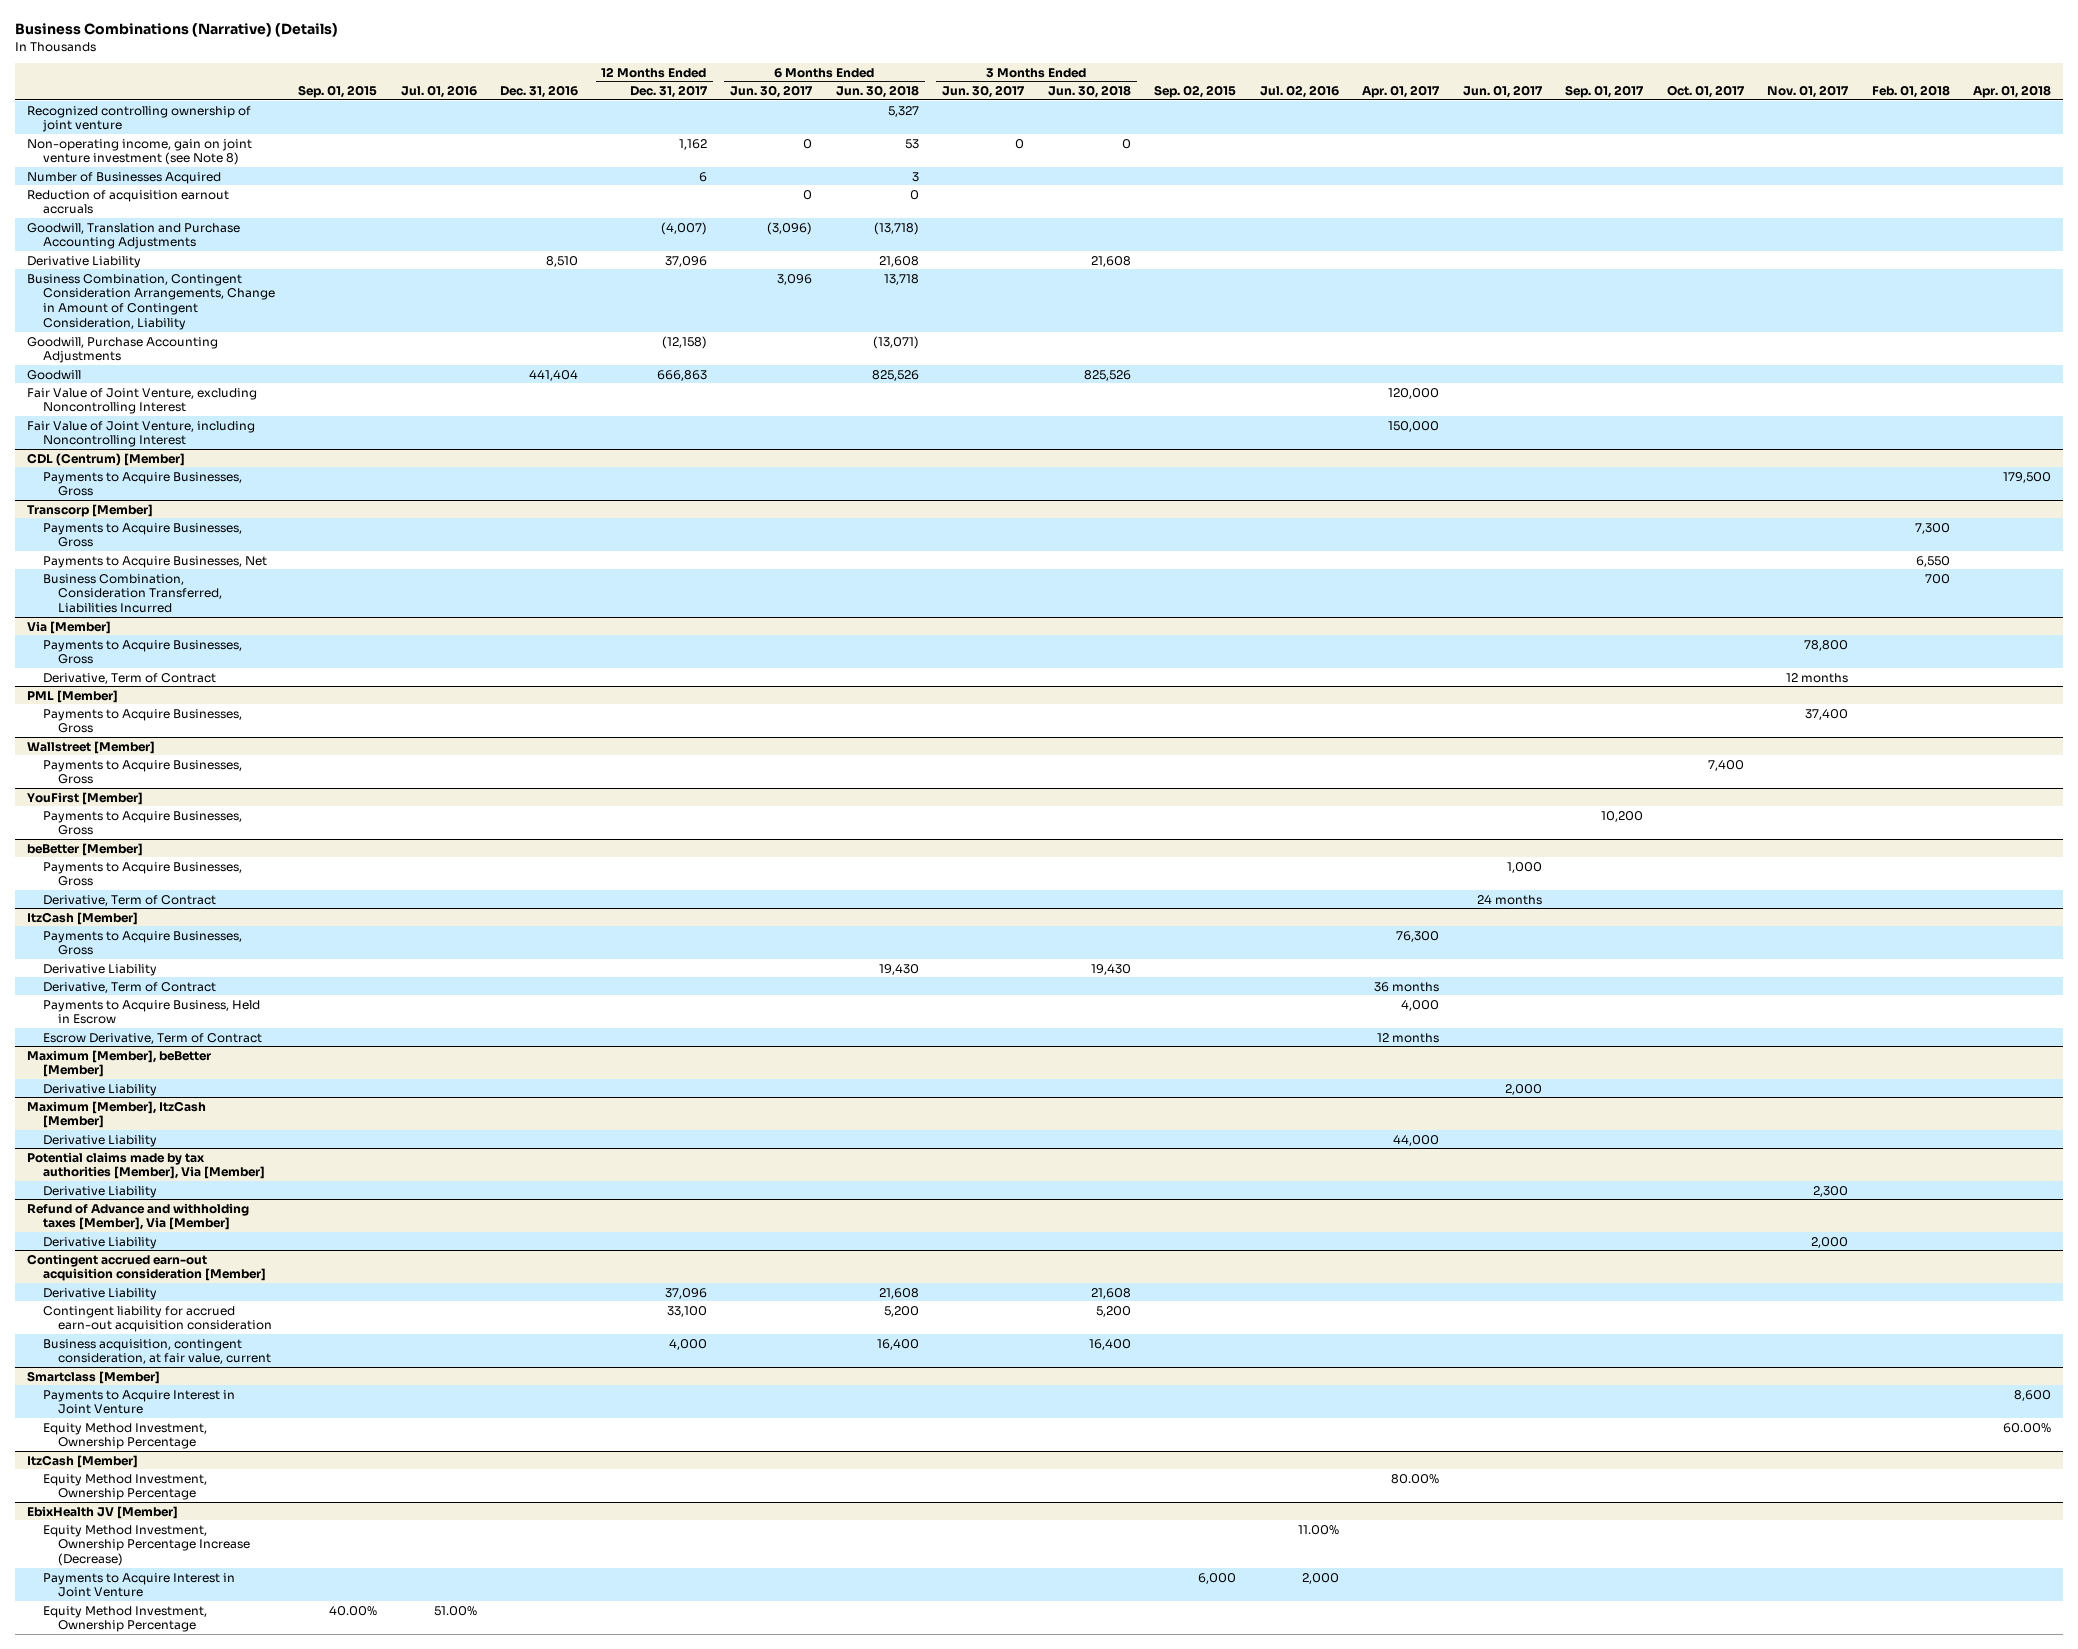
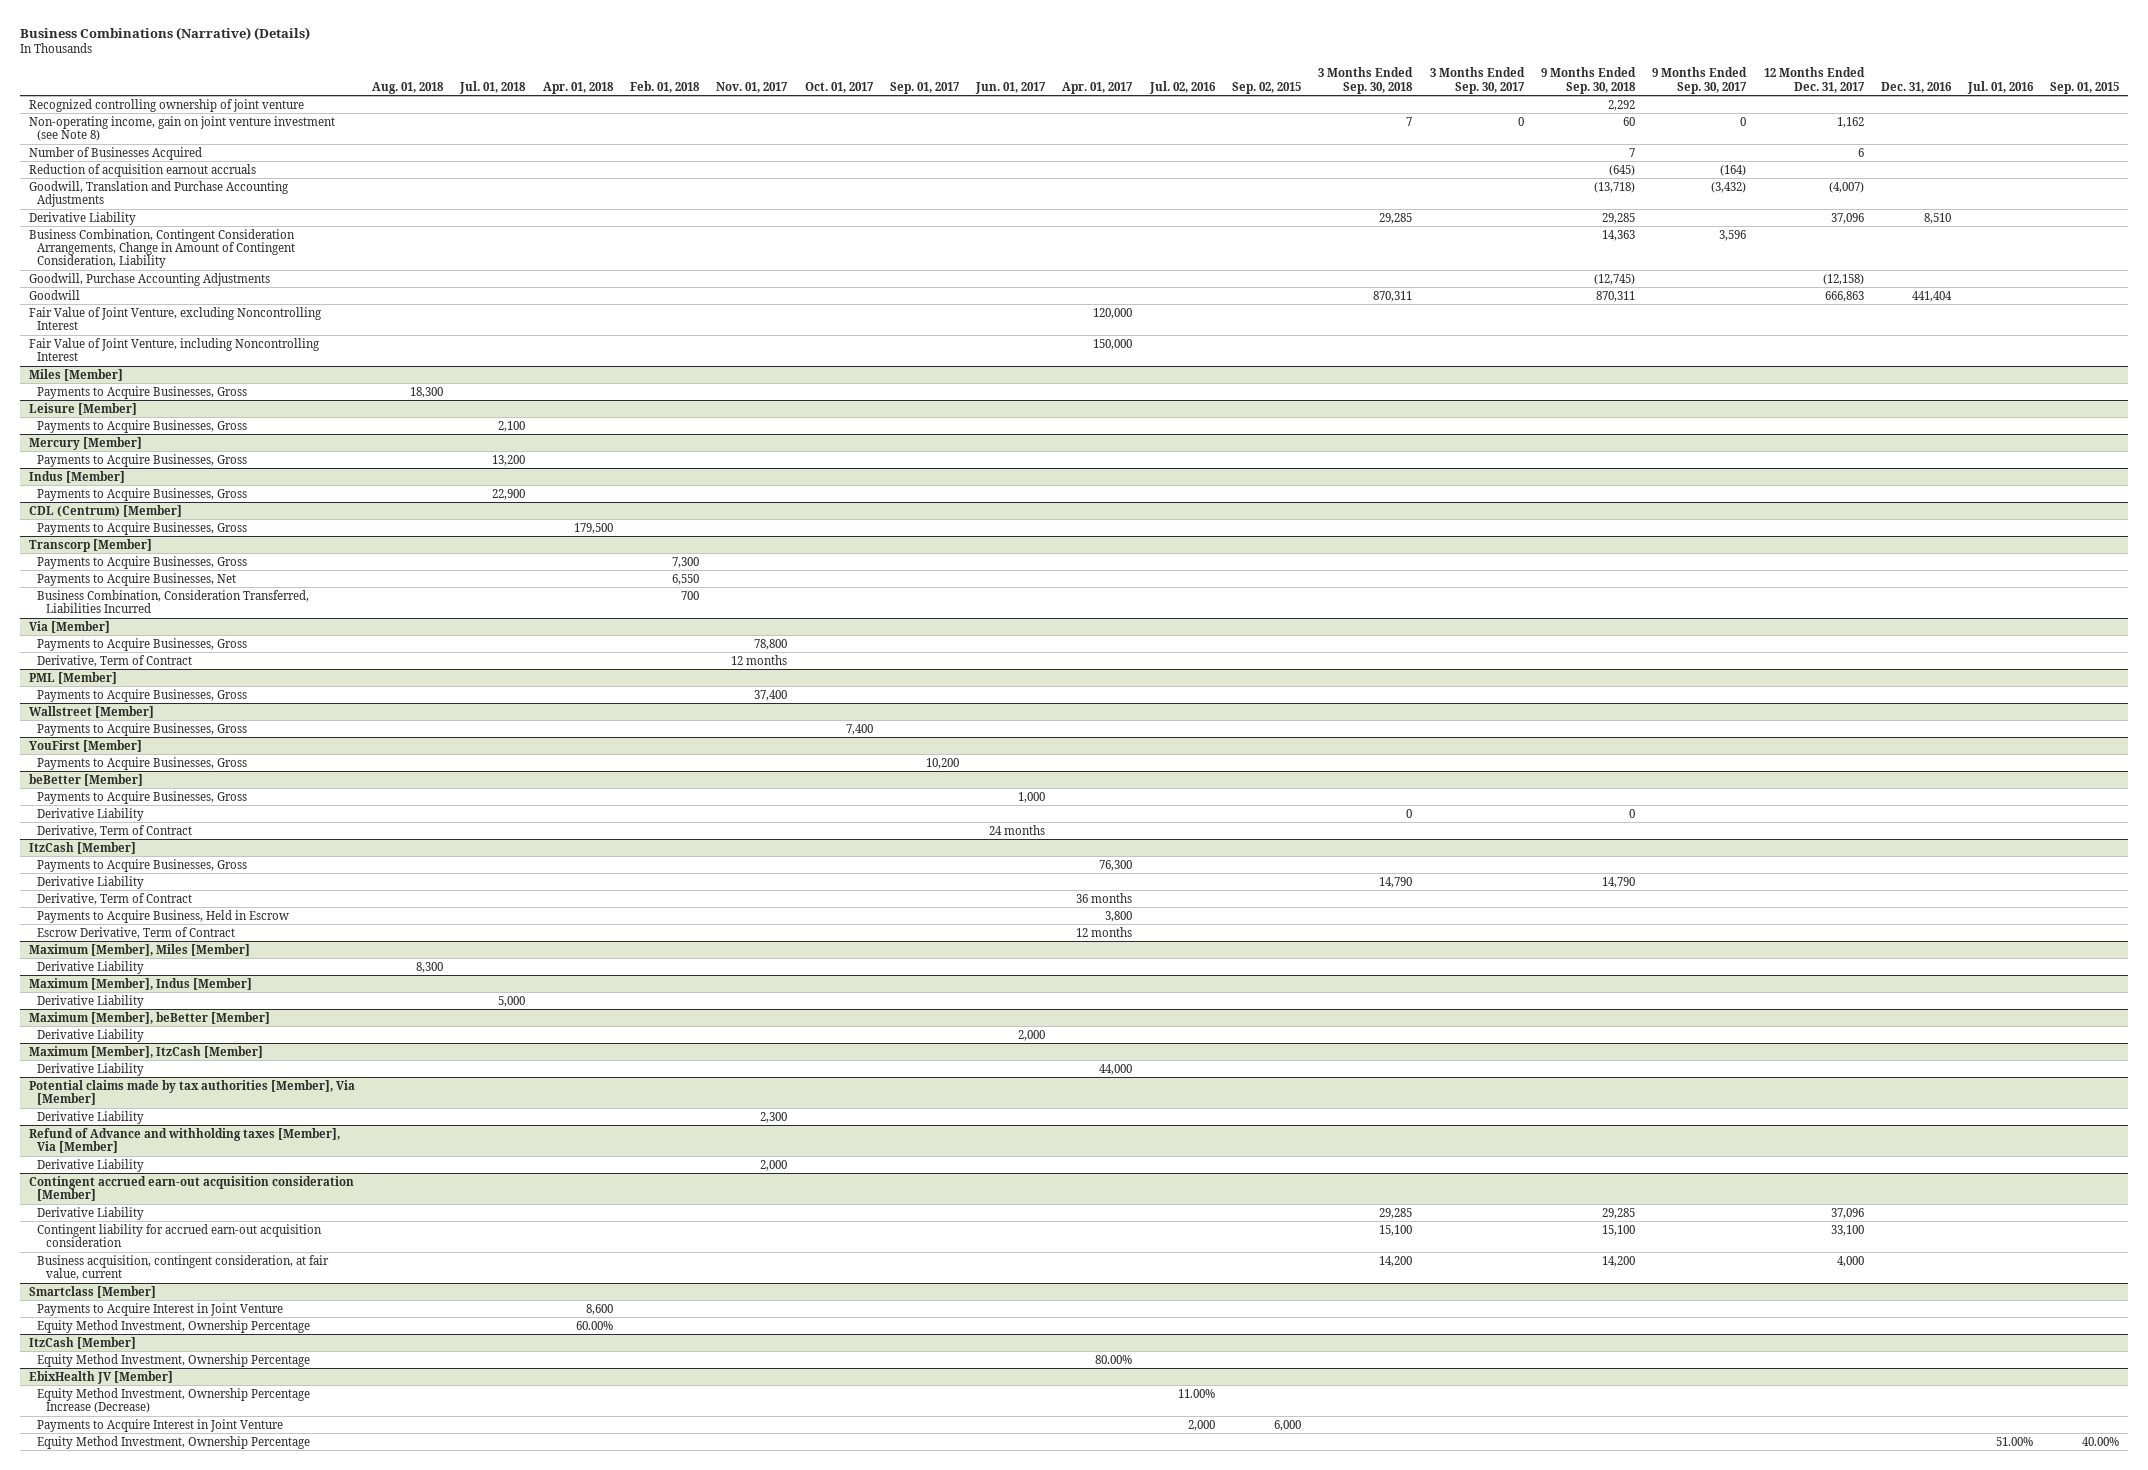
- | Sep. 01, 2015 | Jul. 01, 2016 | Dec. 31, 2016 | 12 Months Ended Dec. 31, 2017 | 6 Months Ended Jun. 30, 2017 | 6 Months Ended Jun. 30, 2018 | 3 Months Ended Jun. 30, 2017 | 3 Months Ended Jun. 30, 2018 | Sep. 02, 2015 | Jul. 02, 2016 | Apr. 01, 2017 | Jun. 01, 2017 | Sep. 01, 2017 | Oct. 01, 2017 | Nov. 01, 2017 | Feb. 01, 2018 | Apr. 01, 2018
+ | Aug. 01, 2018 | Jul. 01, 2018 | Apr. 01, 2018 | Feb. 01, 2018 | Nov. 01, 2017 | Oct. 01, 2017 | Sep. 01, 2017 | Jun. 01, 2017 | Apr. 01, 2017 | Jul. 02, 2016 | Sep. 02, 2015 | 3 Months Ended Sep. 30, 2018 | 3 Months Ended Sep. 30, 2017 | 9 Months Ended Sep. 30, 2018 | 9 Months Ended Sep. 30, 2017 | 12 Months Ended Dec. 31, 2017 | Dec. 31, 2016 | Jul. 01, 2016 | Sep. 01, 2015
+ Miles [Member]
+ Payments to Acquire Businesses, Gross | 18,300 | | | | | | | | | | | | | | | | | |
+ Leisure [Member]
+ Payments to Acquire Businesses, Gross | | 2,100 | | | | | | | | | | | | | | | | |
+ Mercury [Member]
+ Payments to Acquire Businesses, Gross | | 13,200 | | | | | | | | | | | | | | | | |
+ Indus [Member]
+ Payments to Acquire Businesses, Gross | | 22,900 | | | | | | | | | | | | | | | | |
@ beBetter [Member]
+ Derivative Liability | | | | | | | | | | | | 0 | | 0 | | | | |
@ ItzCash [Member]
- Payments to Acquire Business, Held in Escrow | | | | | | | | | | | 4,000 | | | | | |
+ Payments to Acquire Business, Held in Escrow | | | | | | | | | 3,800 | | | | | | | | | |
+ Maximum [Member], Miles [Member]
+ Derivative Liability | 8,300 | | | | | | | | | | | | | | | | | |
+ Maximum [Member], Indus [Member]
+ Derivative Liability | | 5,000 | | | | | | | | | | | | | | | | |

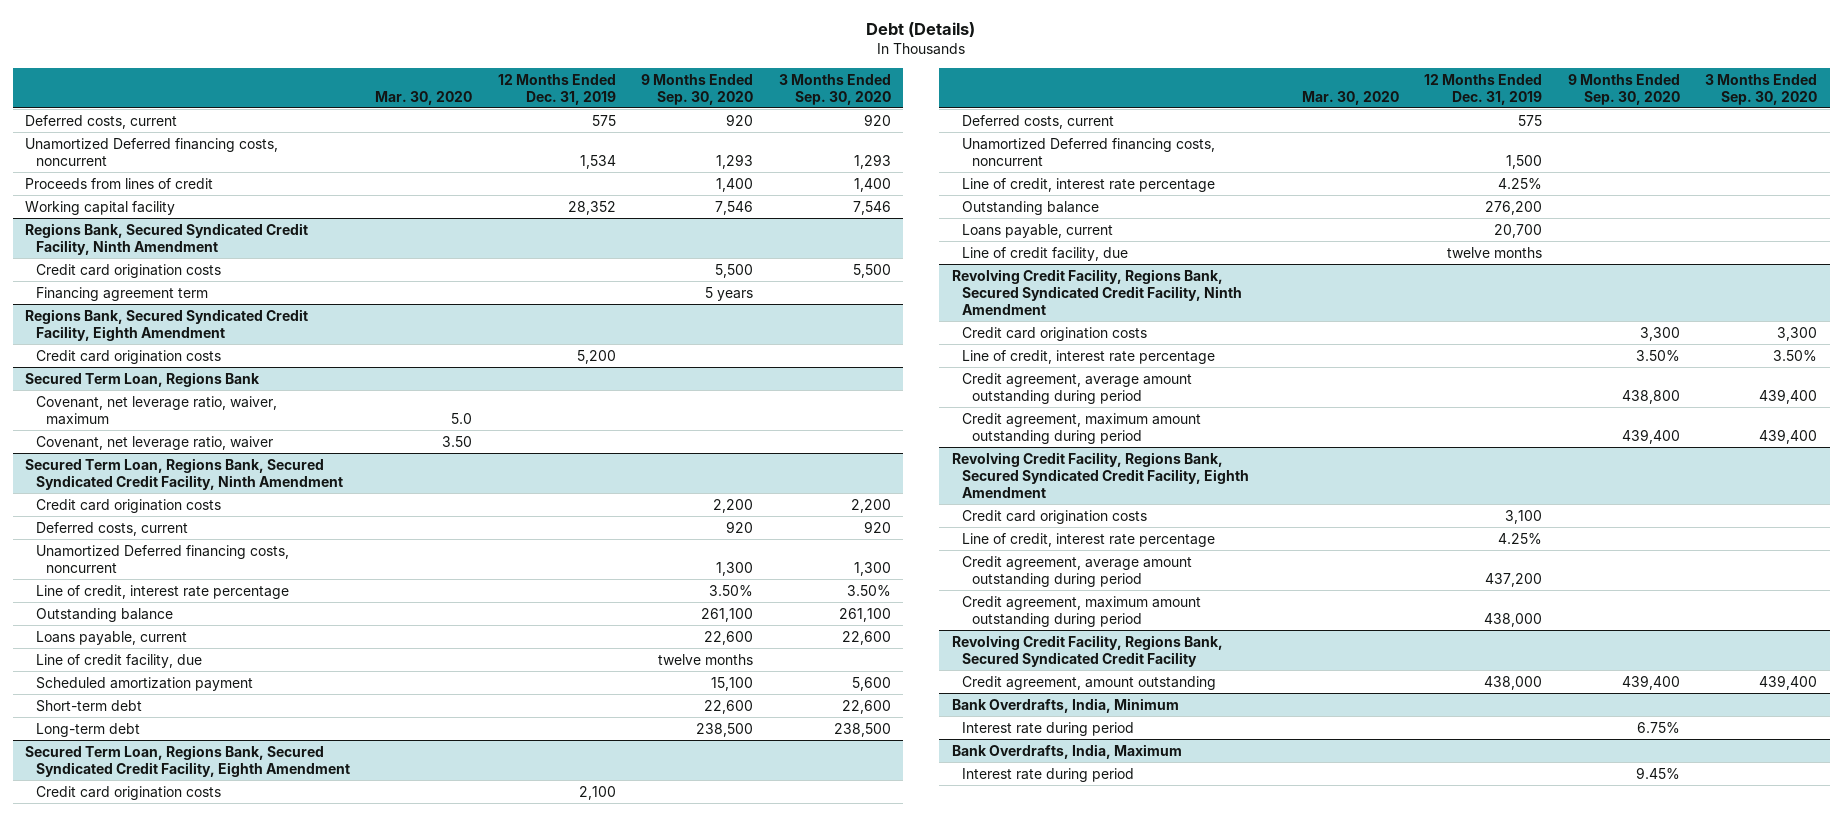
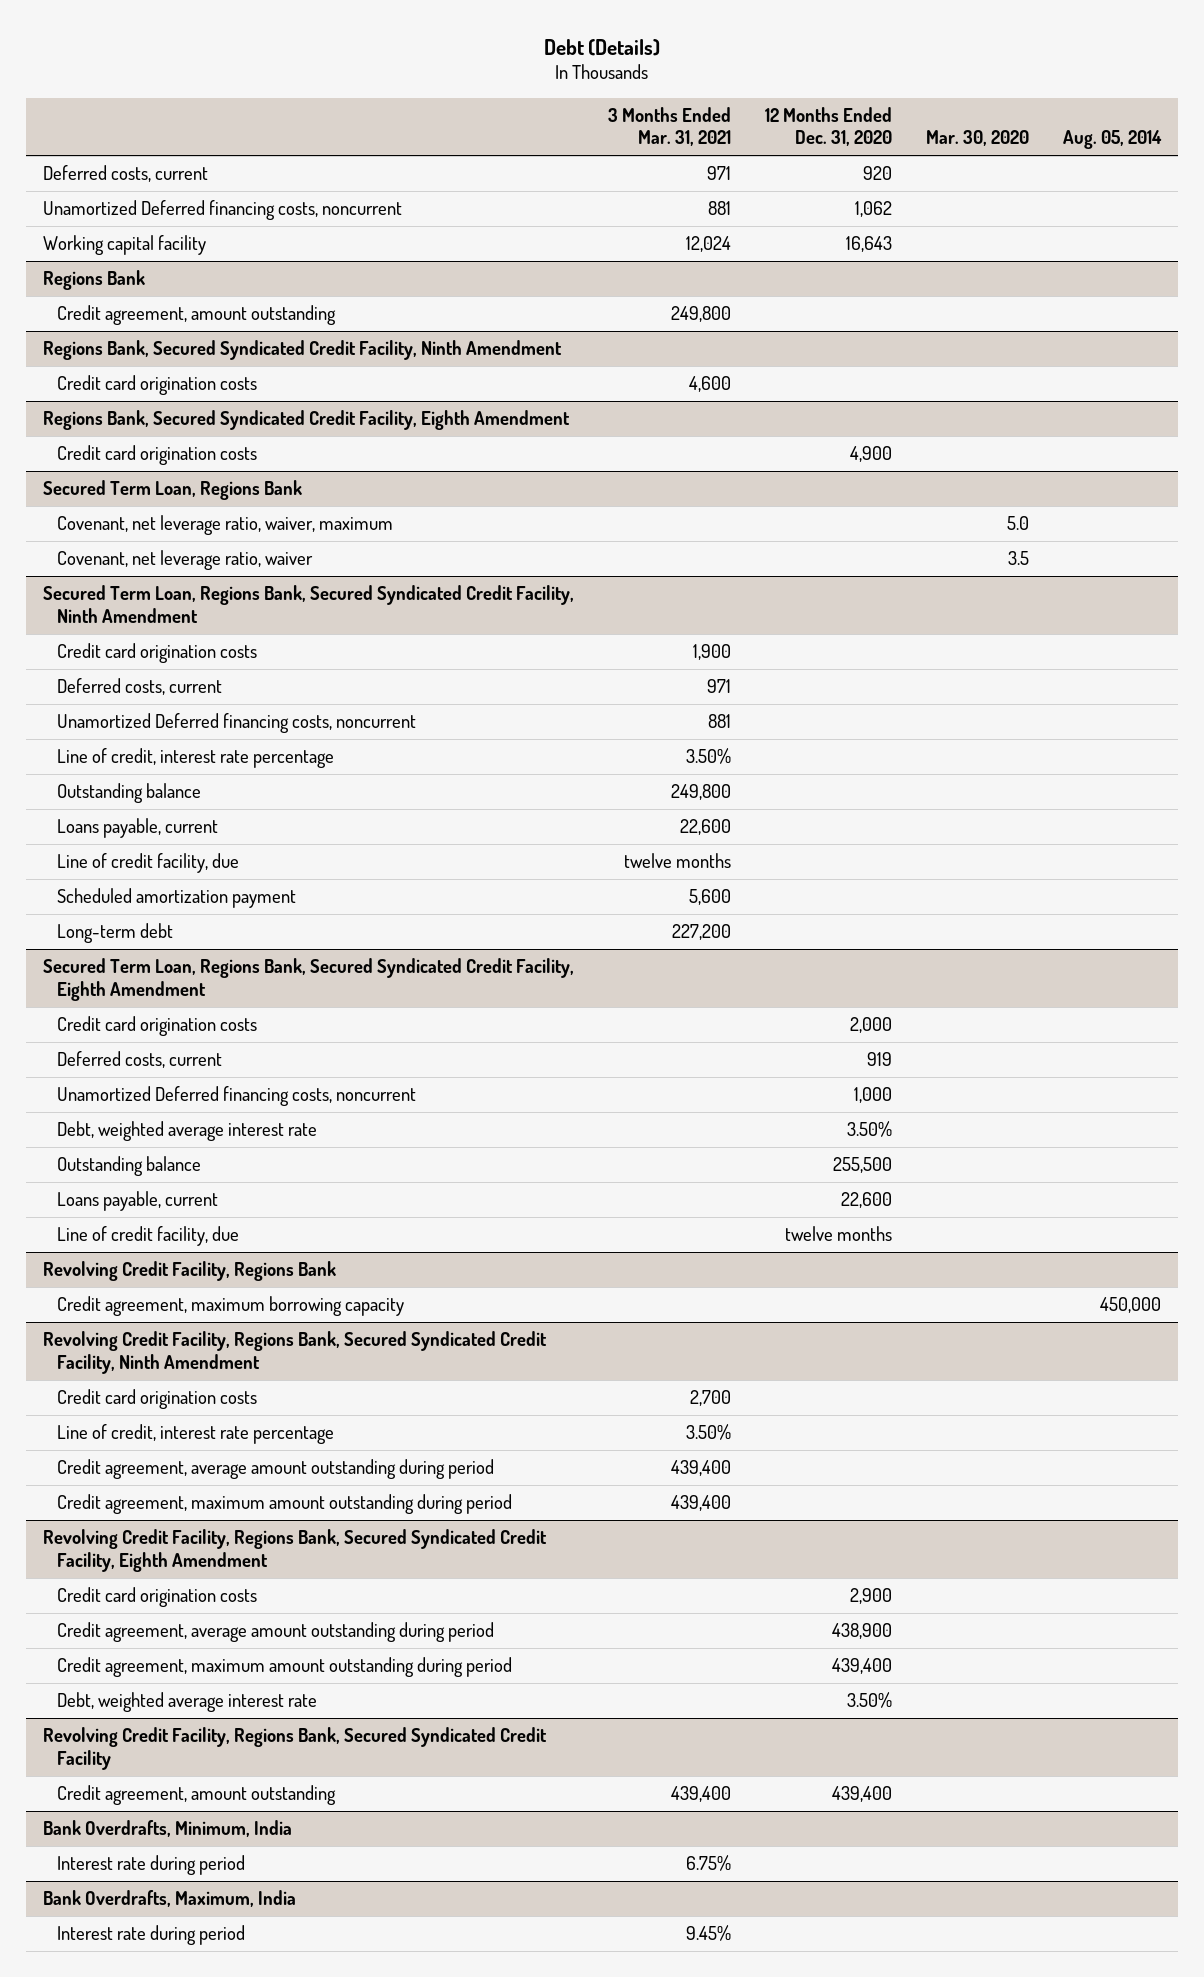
- | Mar. 30, 2020 | 12 Months Ended Dec. 31, 2019 | 9 Months Ended Sep. 30, 2020 | 3 Months Ended Sep. 30, 2020
+ | 3 Months Ended Mar. 31, 2021 | 12 Months Ended Dec. 31, 2020 | Mar. 30, 2020 | Aug. 05, 2014
- Proceeds from lines of credit | | | 1,400 | 1,400
+ Regions Bank
+ Credit agreement, amount outstanding | 249,800 | | |
@ Regions Bank, Secured Syndicated Credit Facility, Ninth Amendment
- Financing agreement term | | | 5 years |
@ Secured Term Loan, Regions Bank
- Covenant, net leverage ratio, waiver | 3.50 | | |
+ Covenant, net leverage ratio, waiver | | | 3.5 |
@ Secured Term Loan, Regions Bank, Secured Syndicated Credit Facility, Ninth Amendment
- Short-term debt | | | 22,600 | 22,600
@ Secured Term Loan, Regions Bank, Secured Syndicated Credit Facility, Eighth Amendment
- Line of credit, interest rate percentage | | 4.25% | |
+ Debt, weighted average interest rate | | 3.50% | |
+ Revolving Credit Facility, Regions Bank
+ Credit agreement, maximum borrowing capacity | | | | 450,000
@ Revolving Credit Facility, Regions Bank, Secured Syndicated Credit Facility, Eighth Amendment
- Line of credit, interest rate percentage | | 4.25% | |
+ Debt, weighted average interest rate | | 3.50% | |
- Bank Overdrafts, India, Minimum
+ Bank Overdrafts, Minimum, India
- Bank Overdrafts, India, Maximum
+ Bank Overdrafts, Maximum, India

